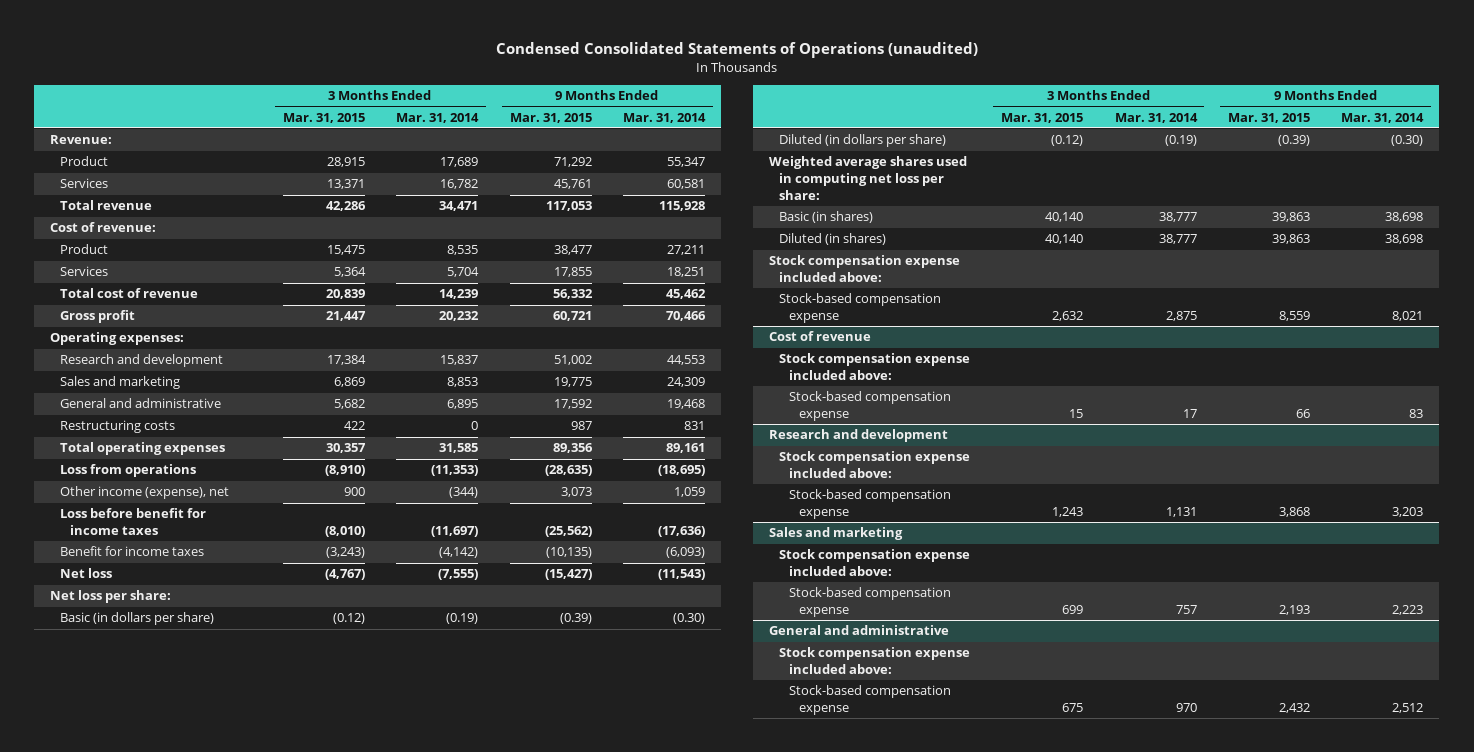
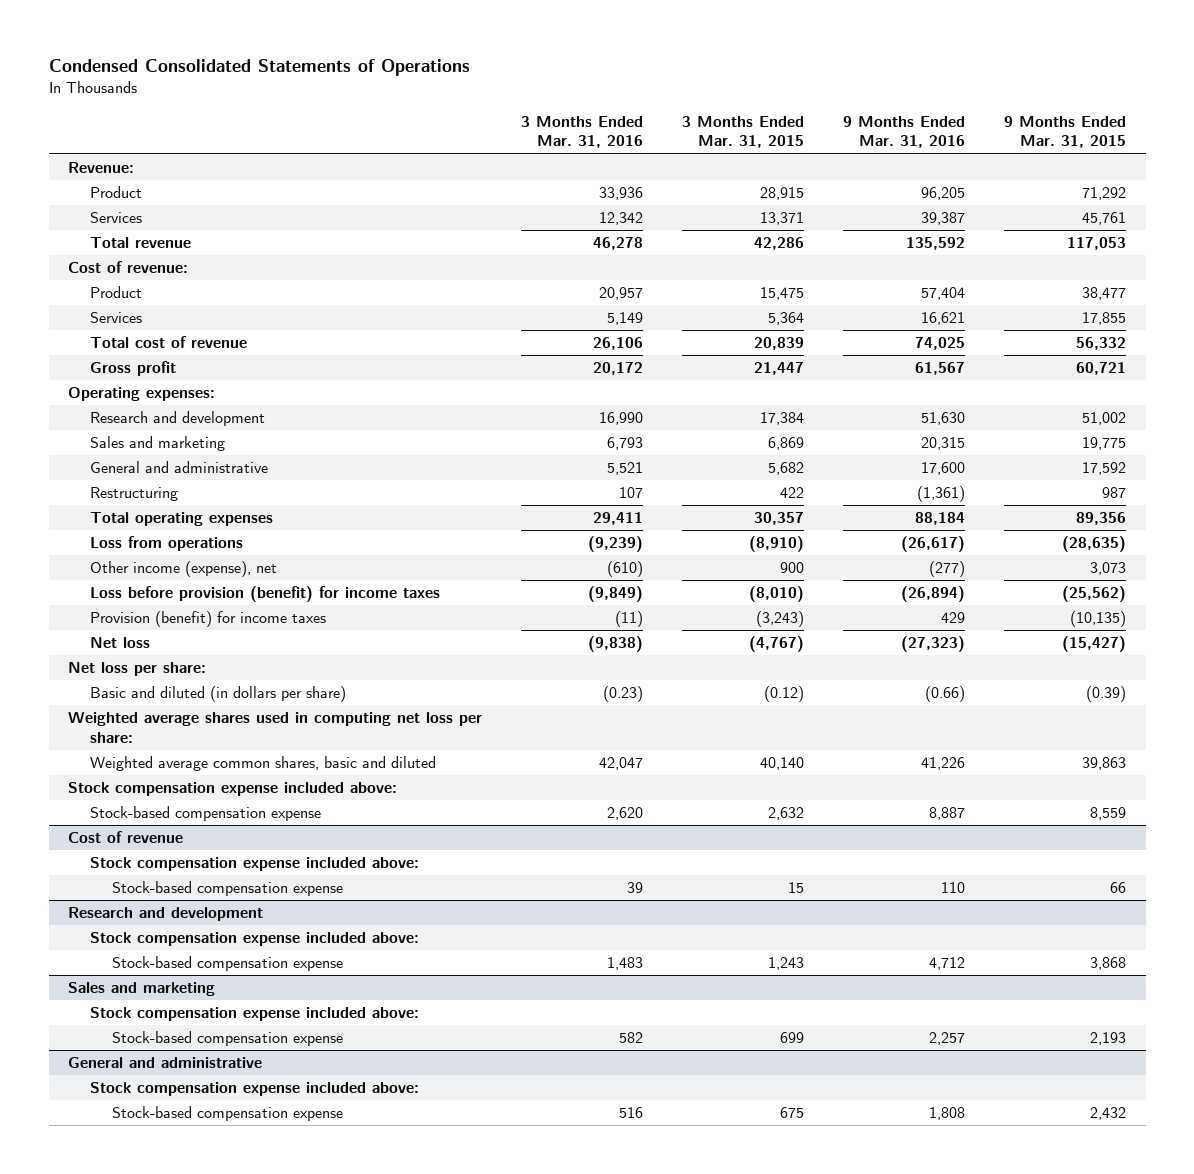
- Condensed Consolidated Statements of Operations (unaudited)
+ Condensed Consolidated Statements of Operations
- | 3 Months Ended Mar. 31, 2015 | 3 Months Ended Mar. 31, 2014 | 9 Months Ended Mar. 31, 2015 | 9 Months Ended Mar. 31, 2014
+ | 3 Months Ended Mar. 31, 2016 | 3 Months Ended Mar. 31, 2015 | 9 Months Ended Mar. 31, 2016 | 9 Months Ended Mar. 31, 2015
- Restructuring costs | 422 | 0 | 987 | 831
+ Restructuring | 107 | 422 | (1,361) | 987
- Loss before benefit for income taxes | (8,010) | (11,697) | (25,562) | (17,636)
- Benefit for income taxes | (3,243) | (4,142) | (10,135) | (6,093)
+ Loss before provision (benefit) for income taxes | (9,849) | (8,010) | (26,894) | (25,562)
+ Provision (benefit) for income taxes | (11) | (3,243) | 429 | (10,135)
- Basic (in dollars per share) | (0.12) | (0.19) | (0.39) | (0.30)
- Diluted (in dollars per share) | (0.12) | (0.19) | (0.39) | (0.30)
+ Basic and diluted (in dollars per share) | (0.23) | (0.12) | (0.66) | (0.39)
- Basic (in shares) | 40,140 | 38,777 | 39,863 | 38,698
- Diluted (in shares) | 40,140 | 38,777 | 39,863 | 38,698
+ Weighted average common shares, basic and diluted | 42,047 | 40,140 | 41,226 | 39,863

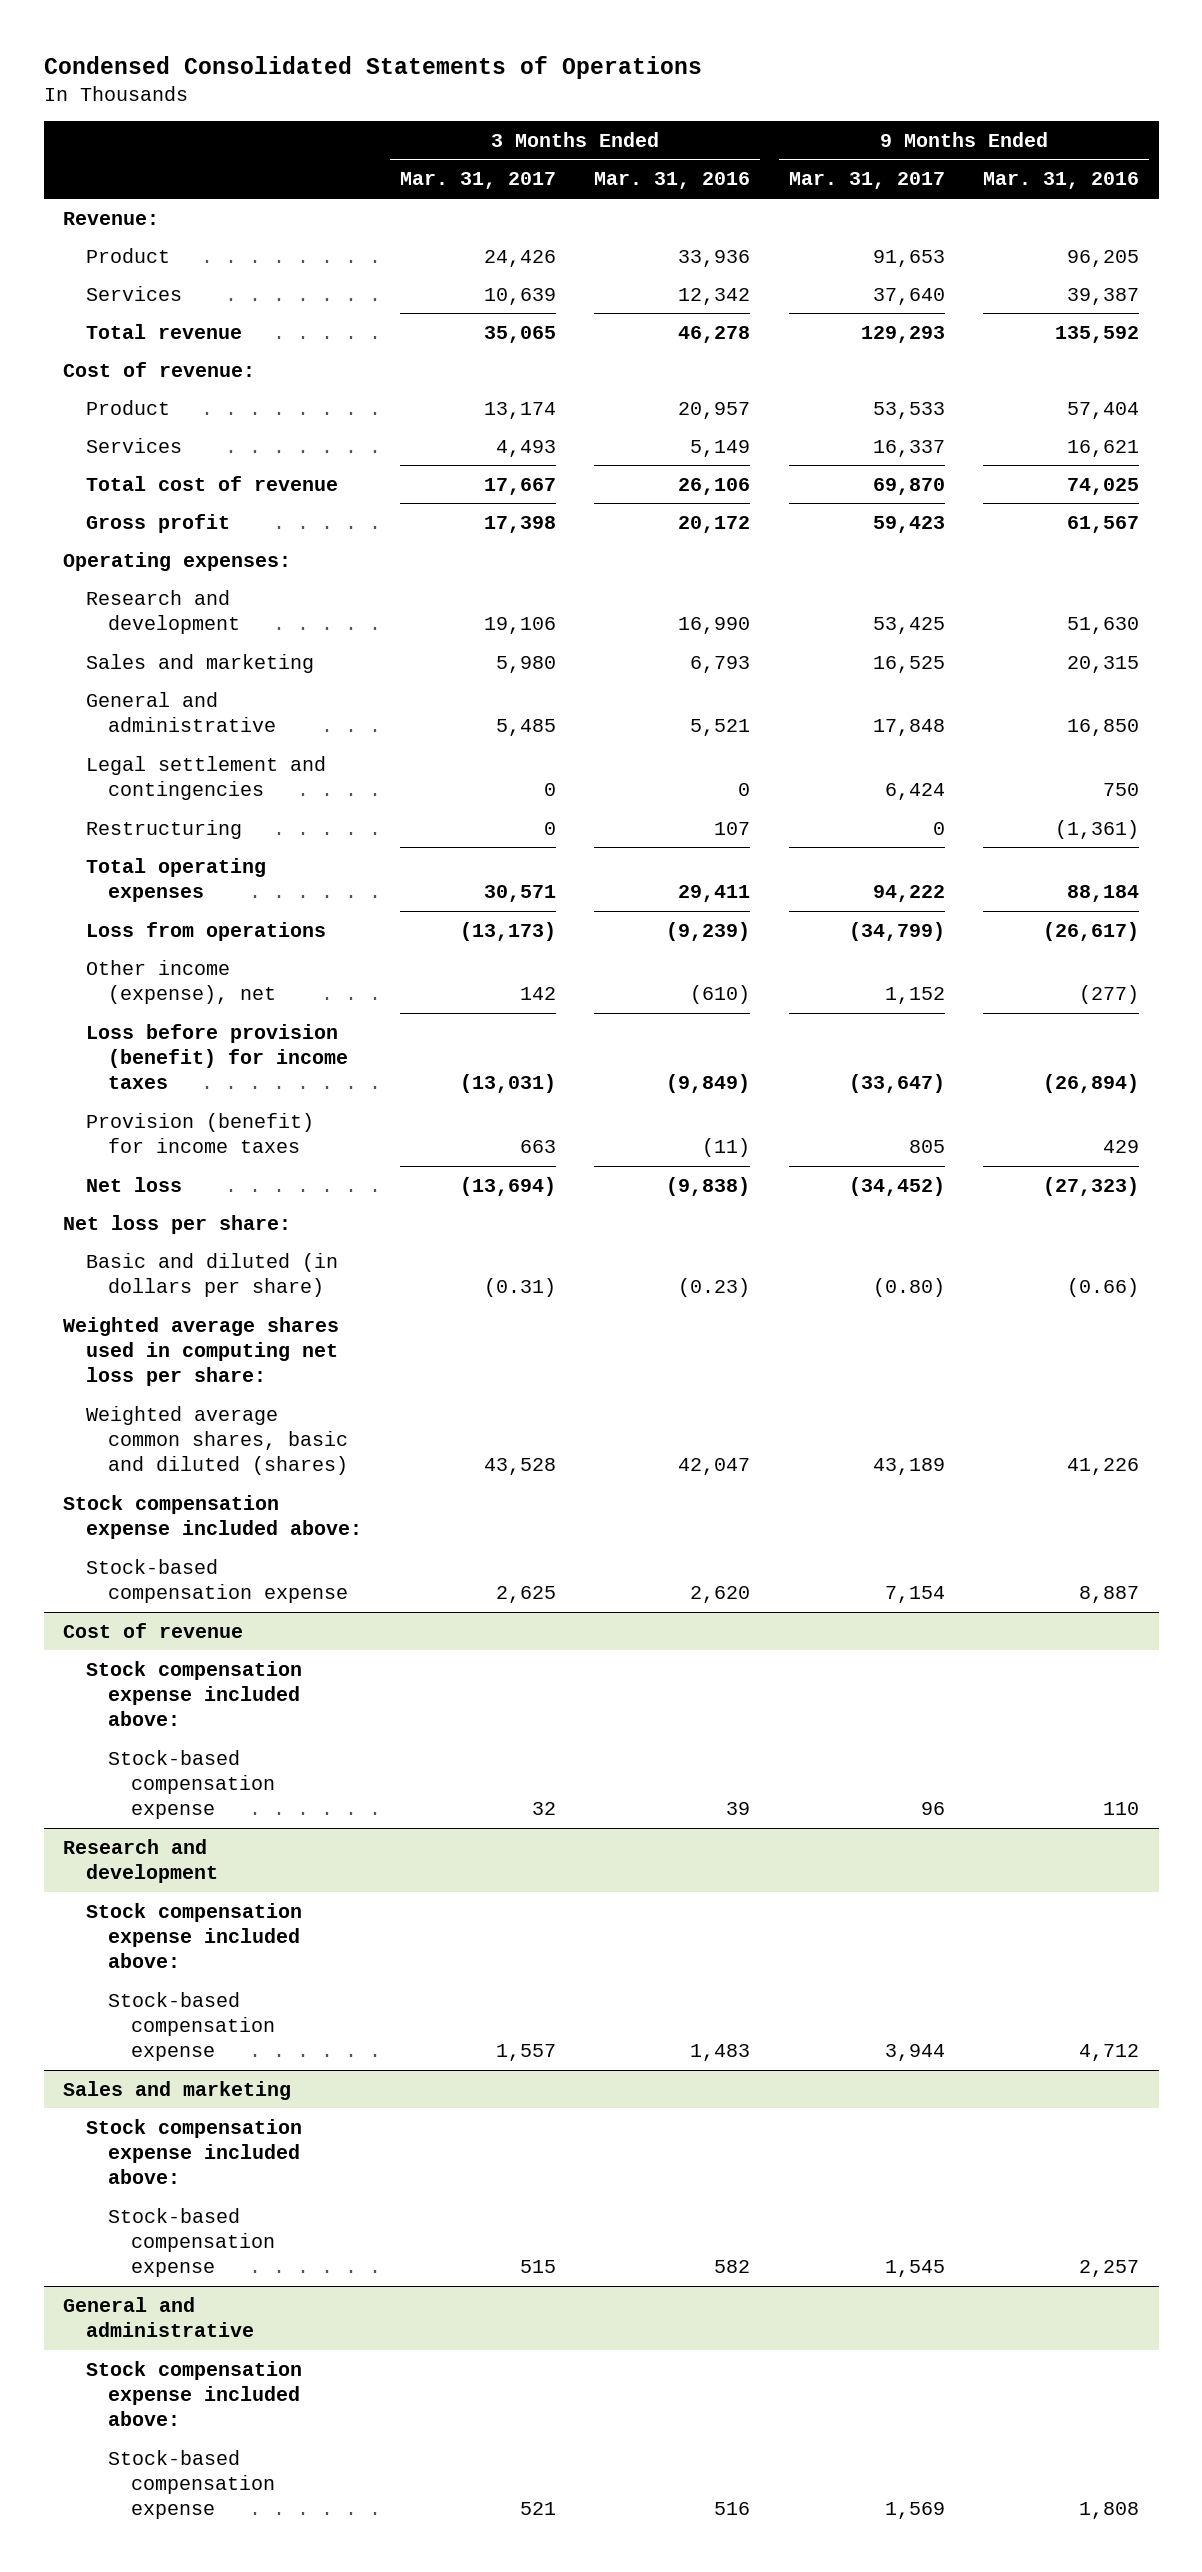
- | 3 Months Ended Mar. 31, 2016 | 3 Months Ended Mar. 31, 2015 | 9 Months Ended Mar. 31, 2016 | 9 Months Ended Mar. 31, 2015
+ | 3 Months Ended Mar. 31, 2017 | 3 Months Ended Mar. 31, 2016 | 9 Months Ended Mar. 31, 2017 | 9 Months Ended Mar. 31, 2016
- General and administrative | 5,521 | 5,682 | 17,600 | 17,592
+ General and administrative | 5,485 | 5,521 | 17,848 | 16,850
+ Legal settlement and contingencies | 0 | 0 | 6,424 | 750
- Weighted average common shares, basic and diluted | 42,047 | 40,140 | 41,226 | 39,863
+ Weighted average common shares, basic and diluted (shares) | 43,528 | 42,047 | 43,189 | 41,226

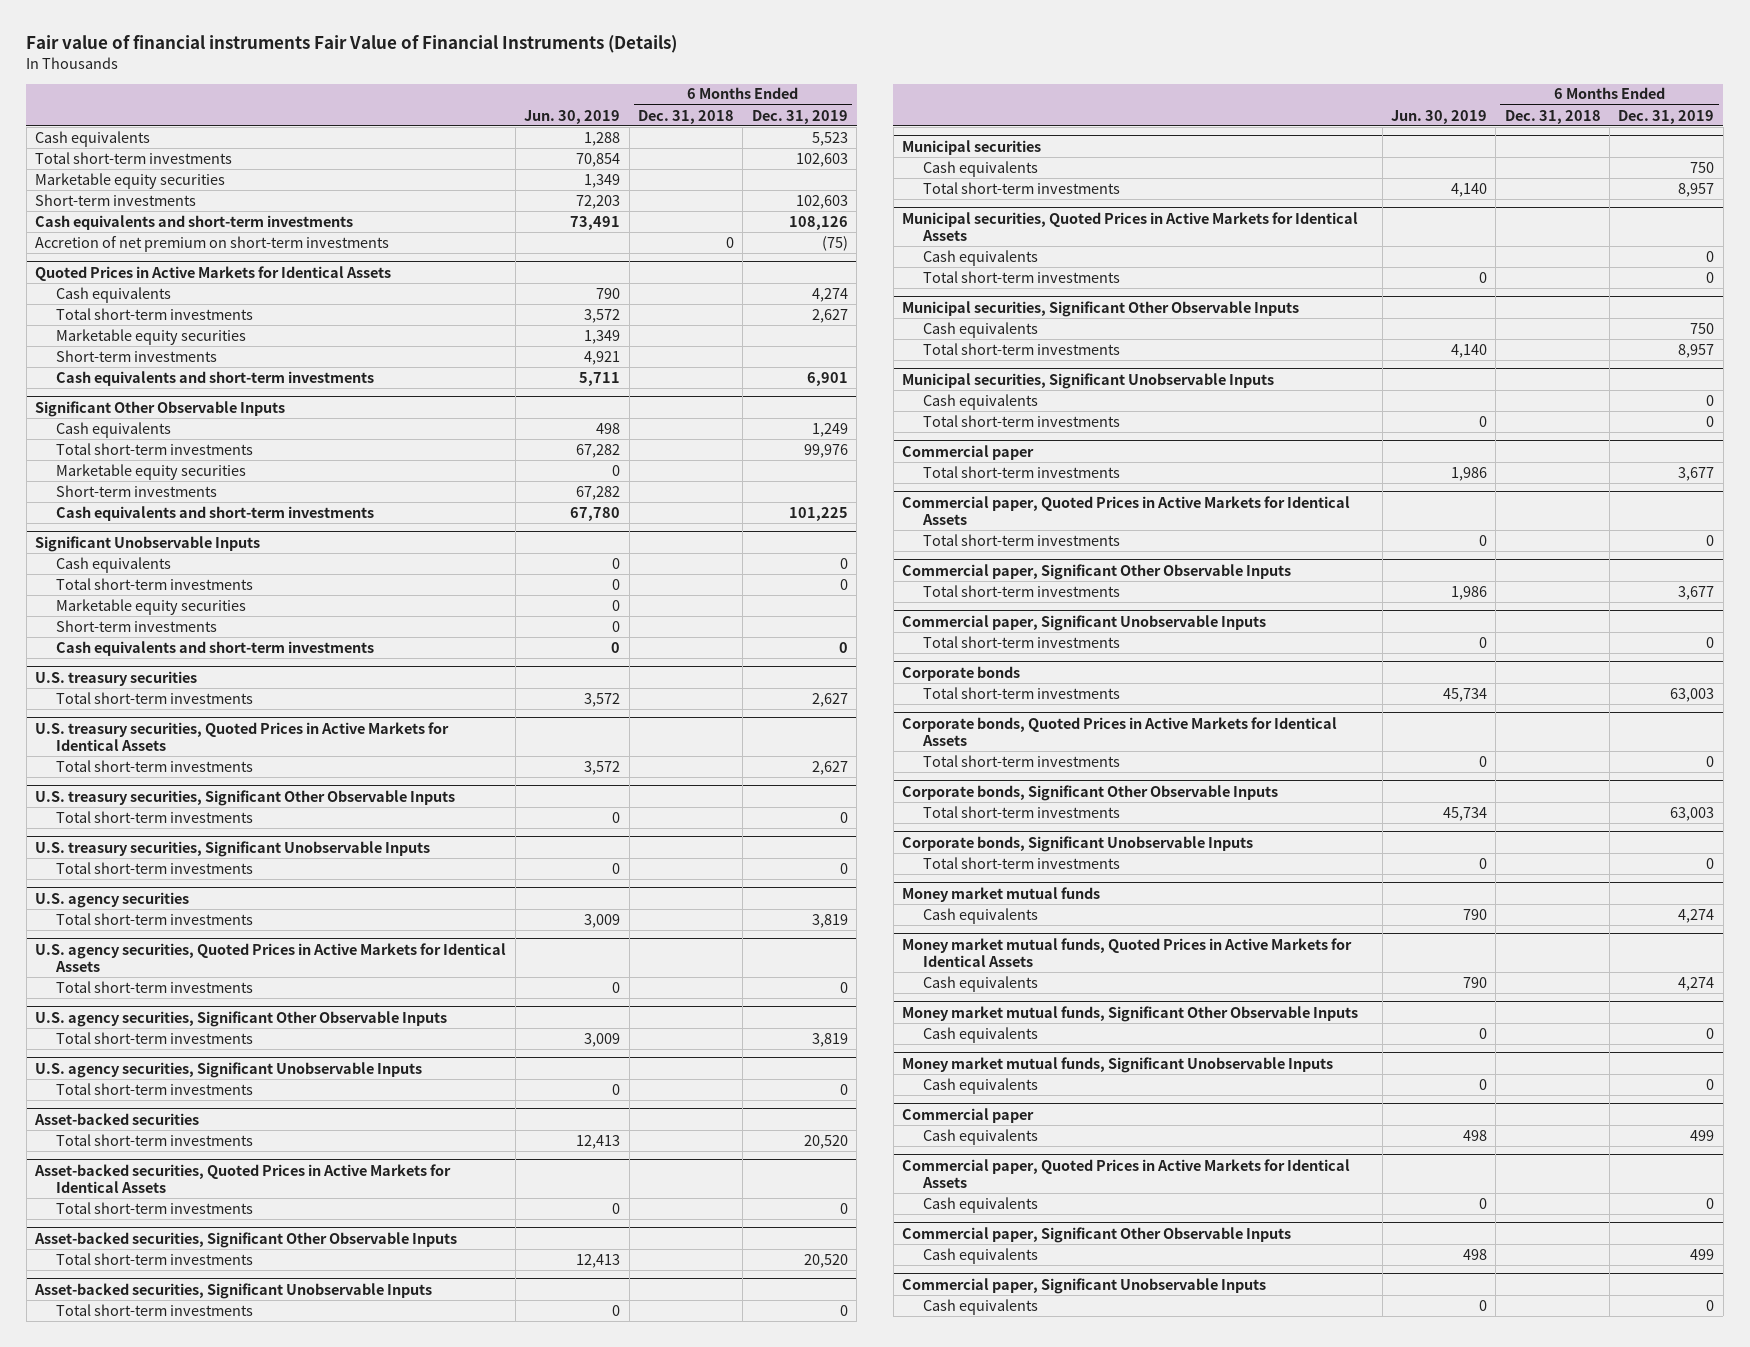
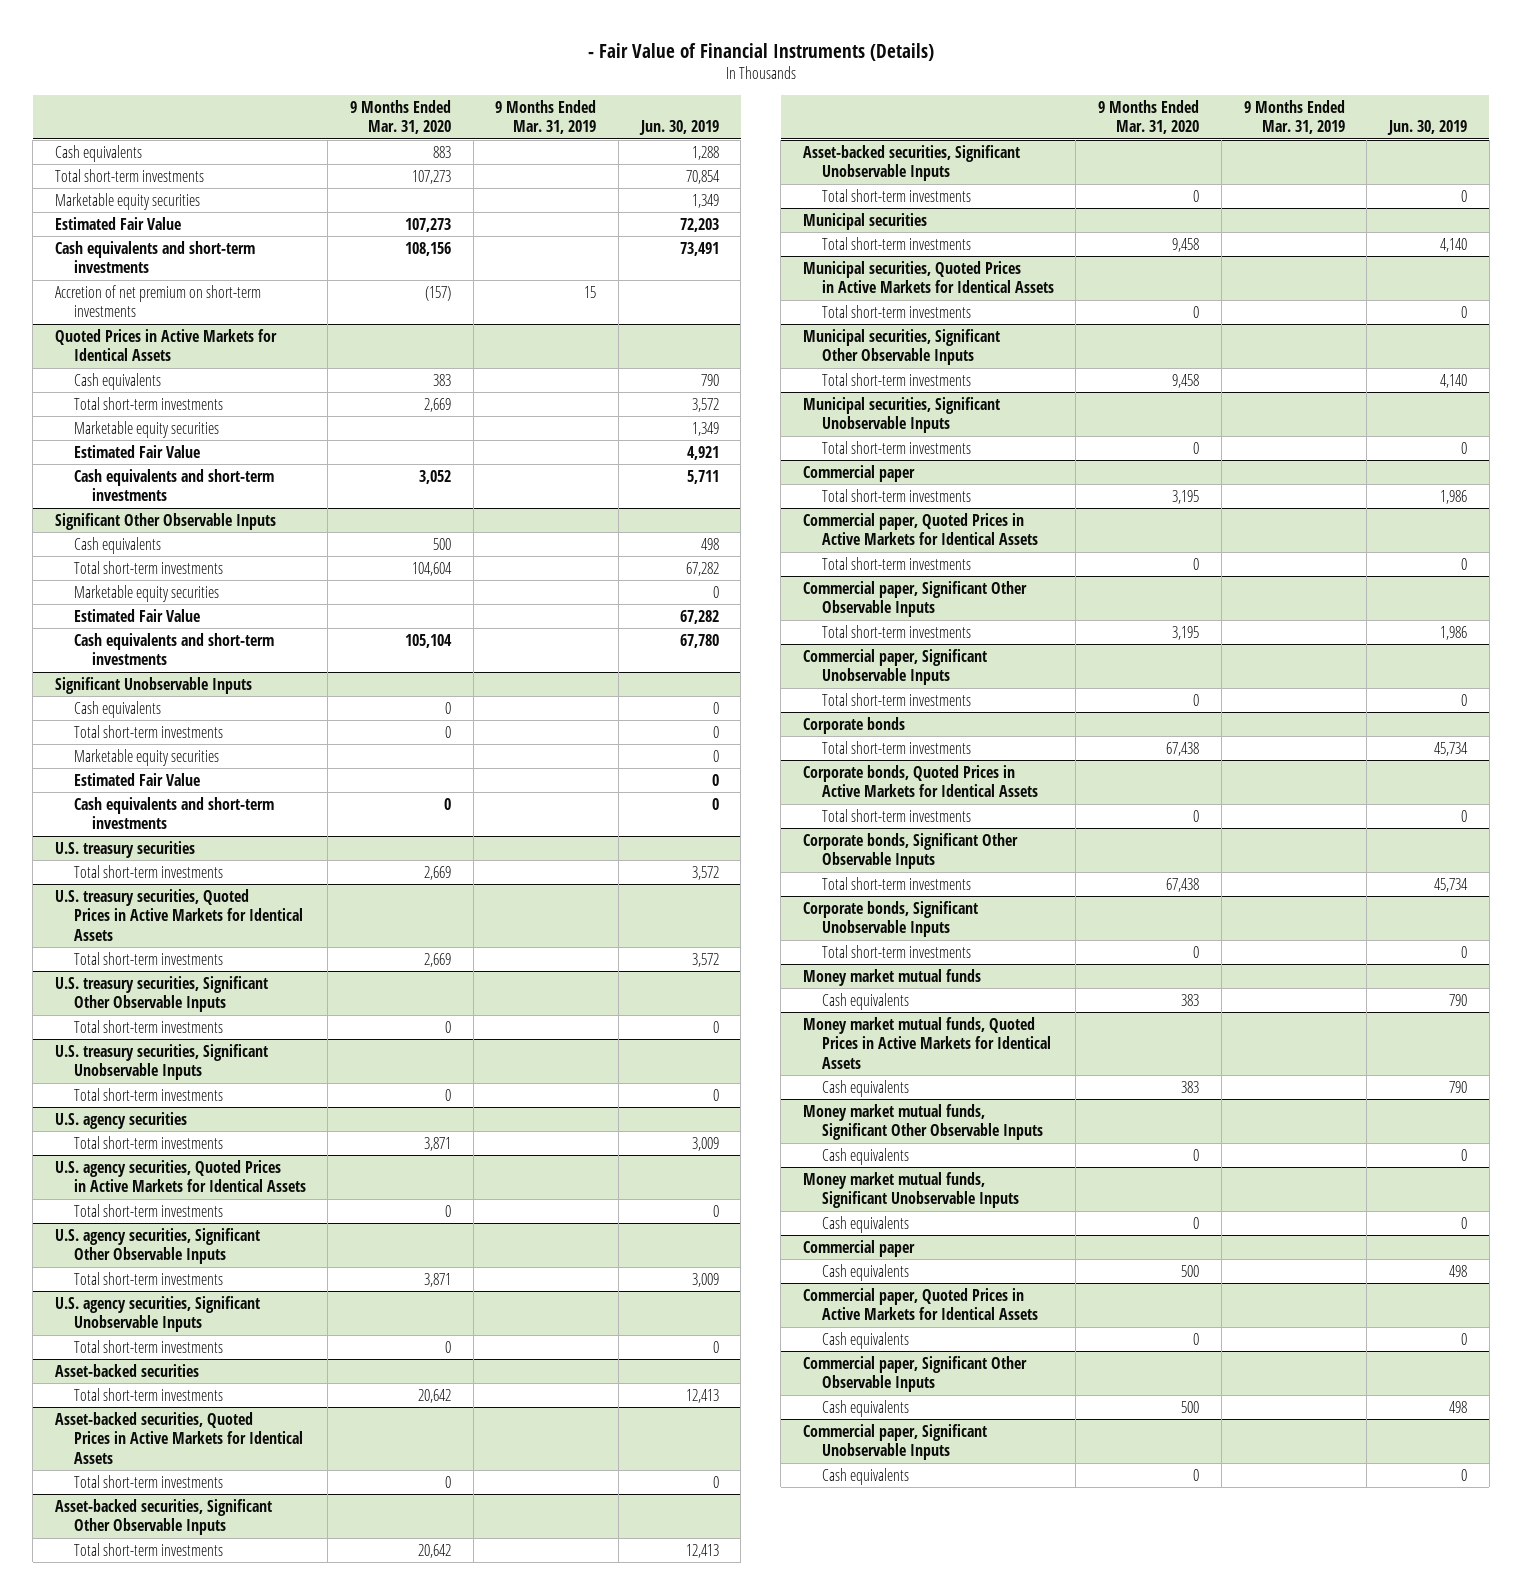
- Fair value of financial instruments Fair Value of Financial Instruments (Details)
+ - Fair Value of Financial Instruments (Details)
- | Jun. 30, 2019 | 6 Months Ended Dec. 31, 2018 | 6 Months Ended Dec. 31, 2019
+ | 9 Months Ended Mar. 31, 2020 | 9 Months Ended Mar. 31, 2019 | Jun. 30, 2019
- Short-term investments | 72,203 | | 102,603
+ Estimated Fair Value | 107,273 | | 72,203
@ Quoted Prices in Active Markets for Identical Assets
- Short-term investments | 4,921 | |
+ Estimated Fair Value | | | 4,921
@ Significant Other Observable Inputs
- Short-term investments | 67,282 | |
+ Estimated Fair Value | | | 67,282
@ Significant Unobservable Inputs
- Short-term investments | 0 | |
+ Estimated Fair Value | | | 0
@ Municipal securities
- Cash equivalents | | | 750
@ Municipal securities, Quoted Prices in Active Markets for Identical Assets
- Cash equivalents | | | 0
@ Municipal securities, Significant Other Observable Inputs
- Cash equivalents | | | 750
@ Municipal securities, Significant Unobservable Inputs
- Cash equivalents | | | 0

